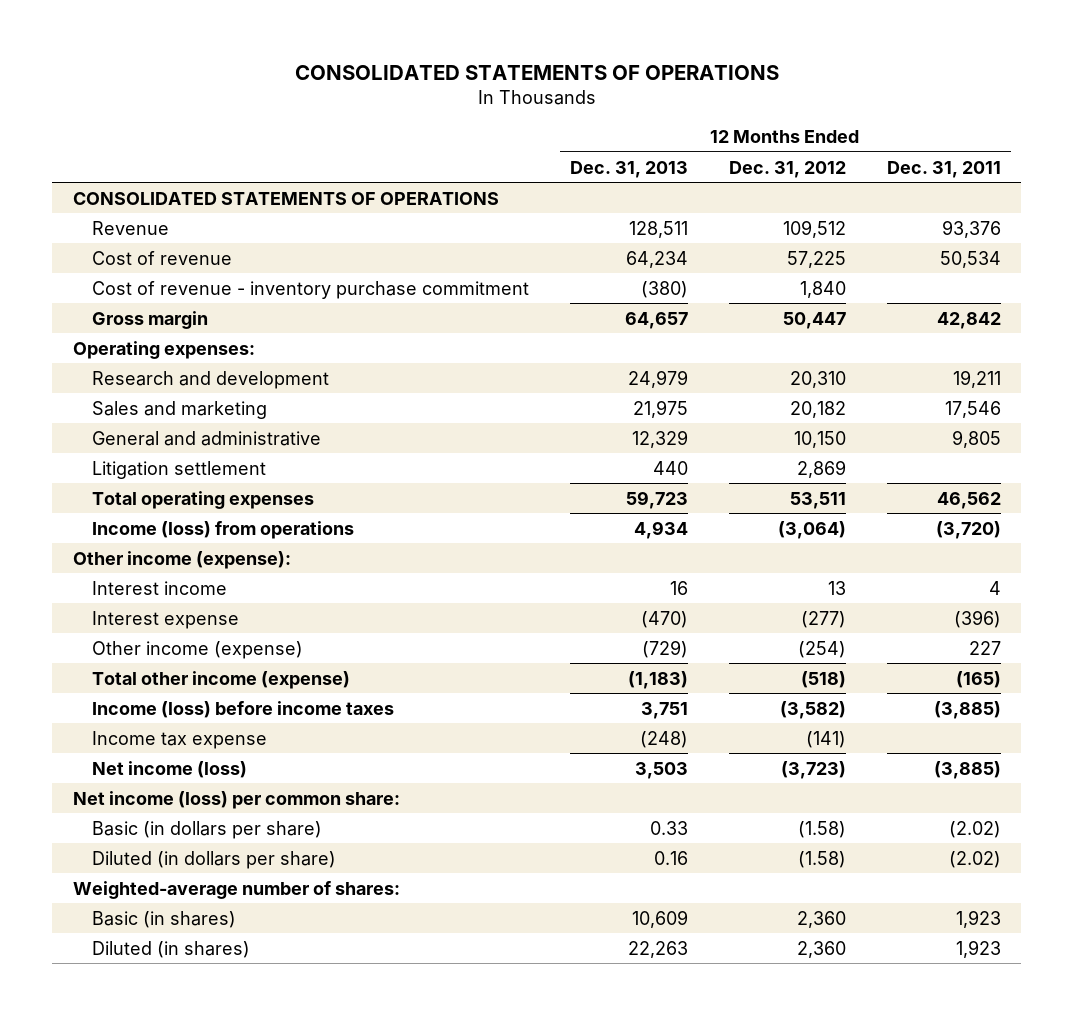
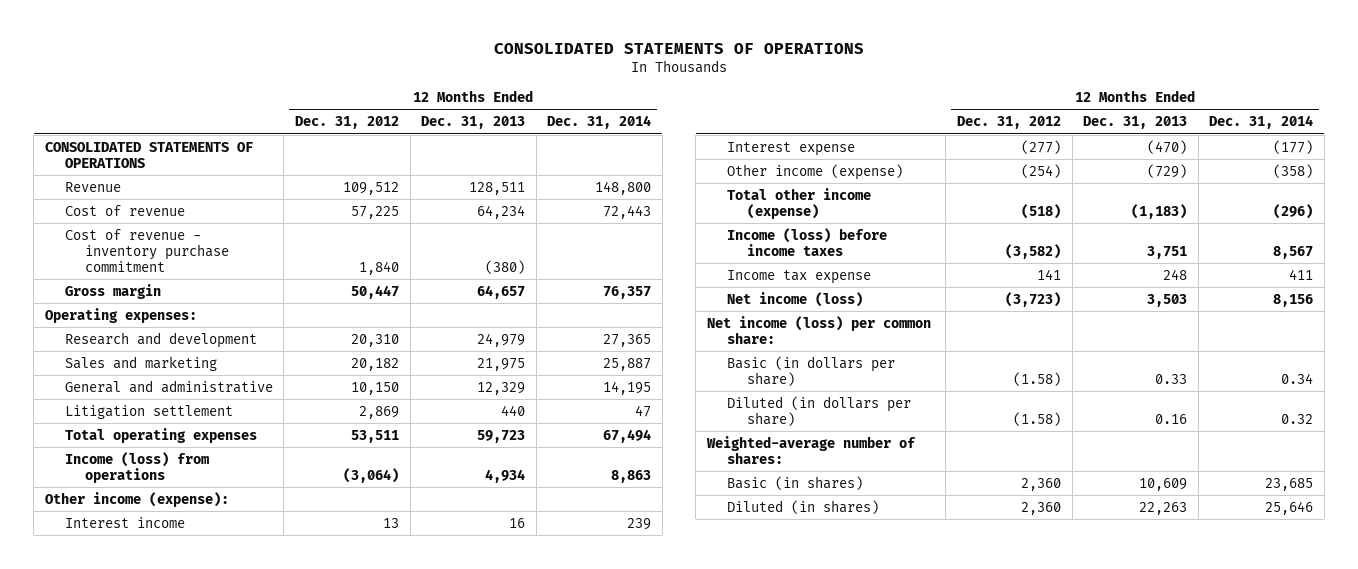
- | 12 Months Ended Dec. 31, 2013 | 12 Months Ended Dec. 31, 2012 | 12 Months Ended Dec. 31, 2011
+ | 12 Months Ended Dec. 31, 2012 | 12 Months Ended Dec. 31, 2013 | 12 Months Ended Dec. 31, 2014
- Income tax expense | (248) | (141) |
+ Income tax expense | 141 | 248 | 411

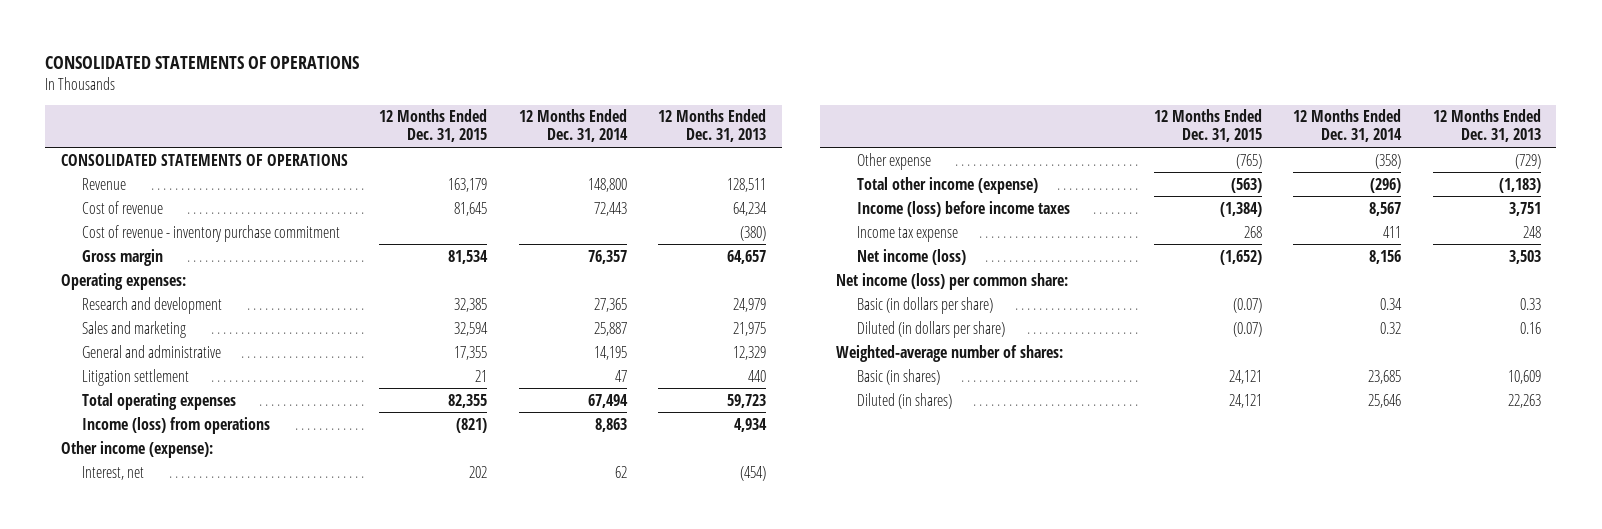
- | 12 Months Ended Dec. 31, 2012 | 12 Months Ended Dec. 31, 2013 | 12 Months Ended Dec. 31, 2014
+ | 12 Months Ended Dec. 31, 2015 | 12 Months Ended Dec. 31, 2014 | 12 Months Ended Dec. 31, 2013
- Interest income | 13 | 16 | 239
- Interest expense | (277) | (470) | (177)
- Other income (expense) | (254) | (729) | (358)
+ Interest, net | 202 | 62 | (454)
+ Other expense | (765) | (358) | (729)

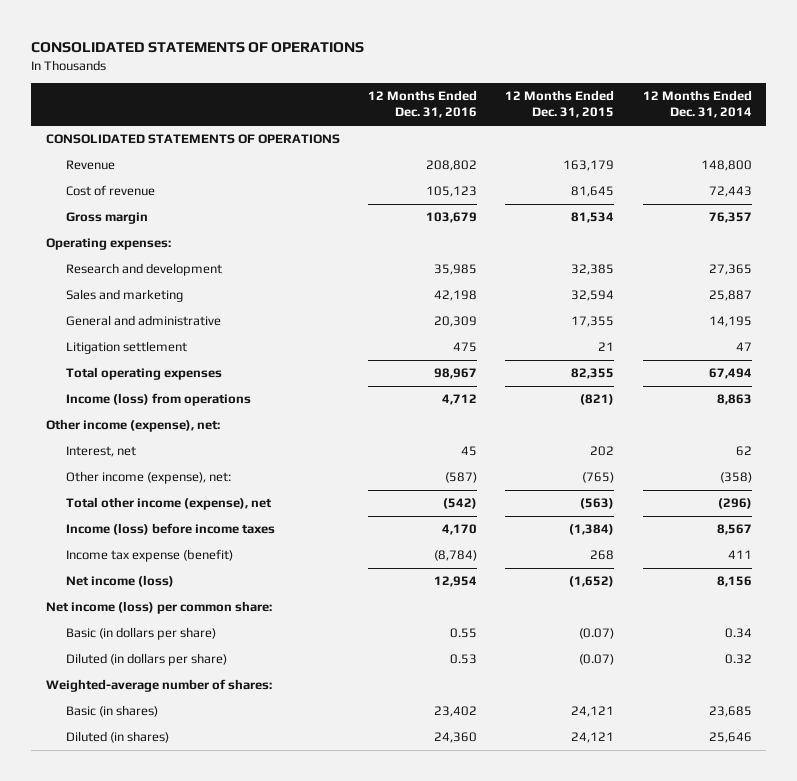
- | 12 Months Ended Dec. 31, 2015 | 12 Months Ended Dec. 31, 2014 | 12 Months Ended Dec. 31, 2013
+ | 12 Months Ended Dec. 31, 2016 | 12 Months Ended Dec. 31, 2015 | 12 Months Ended Dec. 31, 2014
- Cost of revenue - inventory purchase commitment | | | (380)
- Other income (expense):
+ Other income (expense), net:
- Other expense | (765) | (358) | (729)
- Total other income (expense) | (563) | (296) | (1,183)
+ Other income (expense), net: | (587) | (765) | (358)
+ Total other income (expense), net | (542) | (563) | (296)
- Income tax expense | 268 | 411 | 248
+ Income tax expense (benefit) | (8,784) | 268 | 411

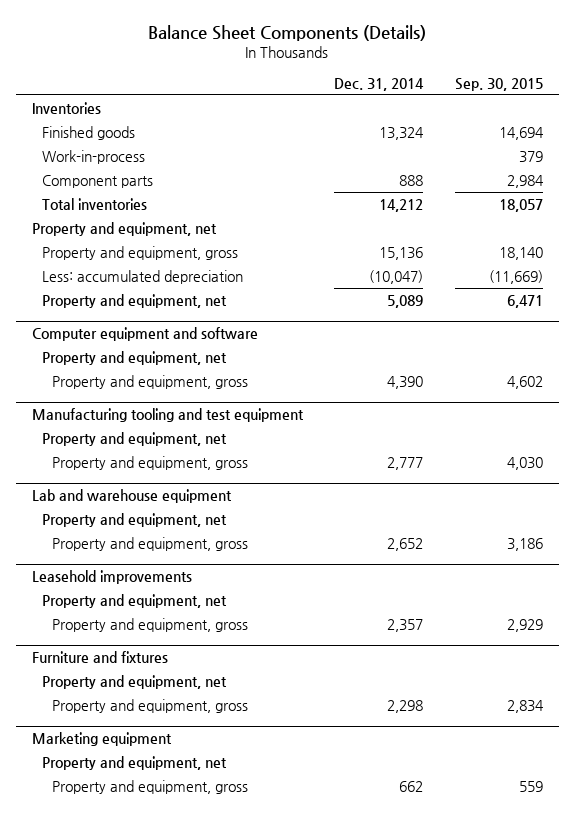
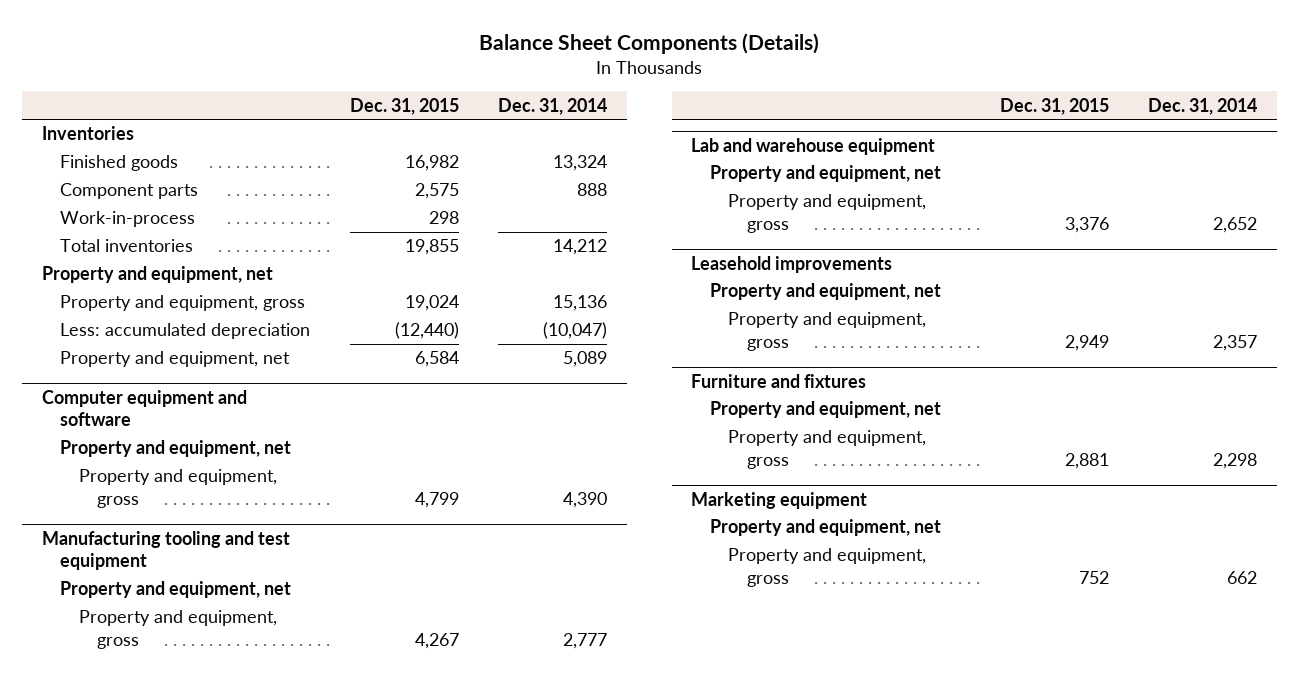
- | Dec. 31, 2014 | Sep. 30, 2015
+ | Dec. 31, 2015 | Dec. 31, 2014
moved down: Work-in-process | 298 |

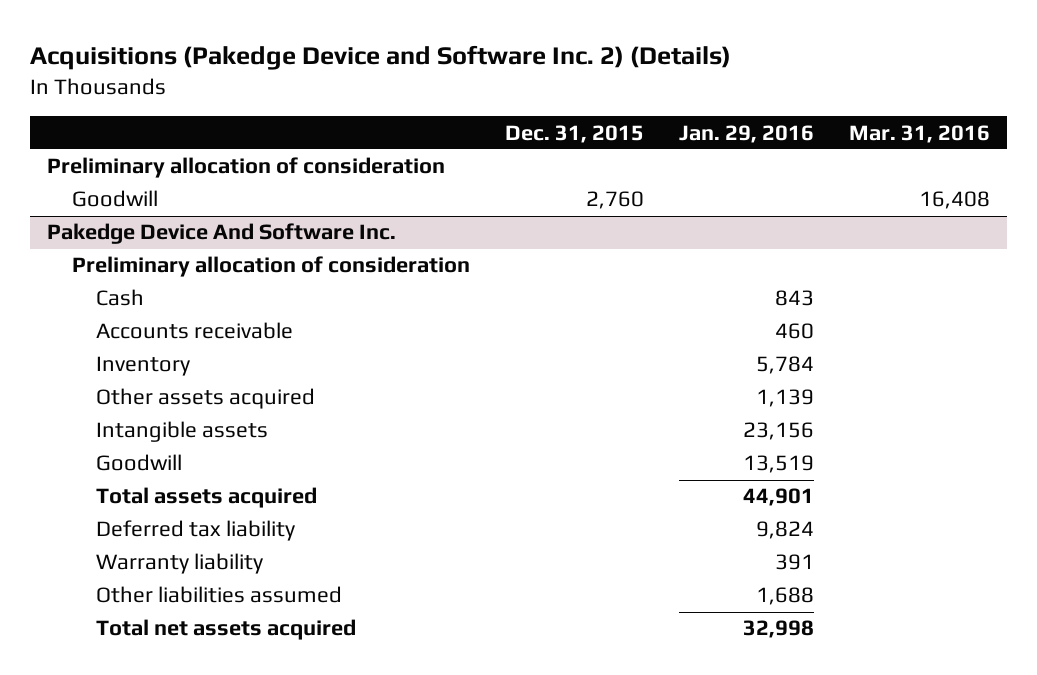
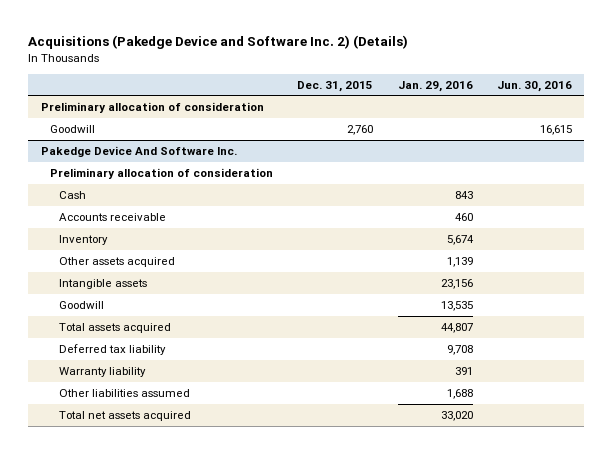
- | Dec. 31, 2015 | Jan. 29, 2016 | Mar. 31, 2016
+ | Dec. 31, 2015 | Jan. 29, 2016 | Jun. 30, 2016
@ Pakedge Device And Software Inc.
- Inventory | | 5,784 |
+ Inventory | | 5,674 |
- Goodwill | | 13,519 |
- Total assets acquired | | 44,901 |
- Deferred tax liability | | 9,824 |
+ Goodwill | | 13,535 |
+ Total assets acquired | | 44,807 |
+ Deferred tax liability | | 9,708 |
- Total net assets acquired | | 32,998 |
+ Total net assets acquired | | 33,020 |

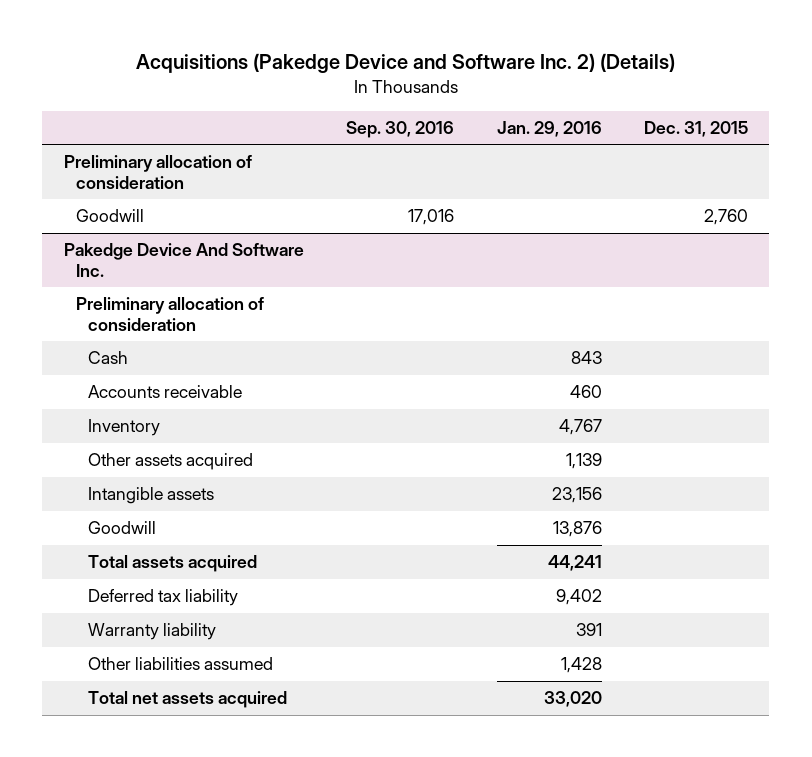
- | Dec. 31, 2015 | Jan. 29, 2016 | Jun. 30, 2016
+ | Sep. 30, 2016 | Jan. 29, 2016 | Dec. 31, 2015
@ Pakedge Device And Software Inc.
- Inventory | | 5,674 |
+ Inventory | | 4,767 |
- Goodwill | | 13,535 |
- Total assets acquired | | 44,807 |
- Deferred tax liability | | 9,708 |
+ Goodwill | | 13,876 |
+ Total assets acquired | | 44,241 |
+ Deferred tax liability | | 9,402 |
- Other liabilities assumed | | 1,688 |
+ Other liabilities assumed | | 1,428 |

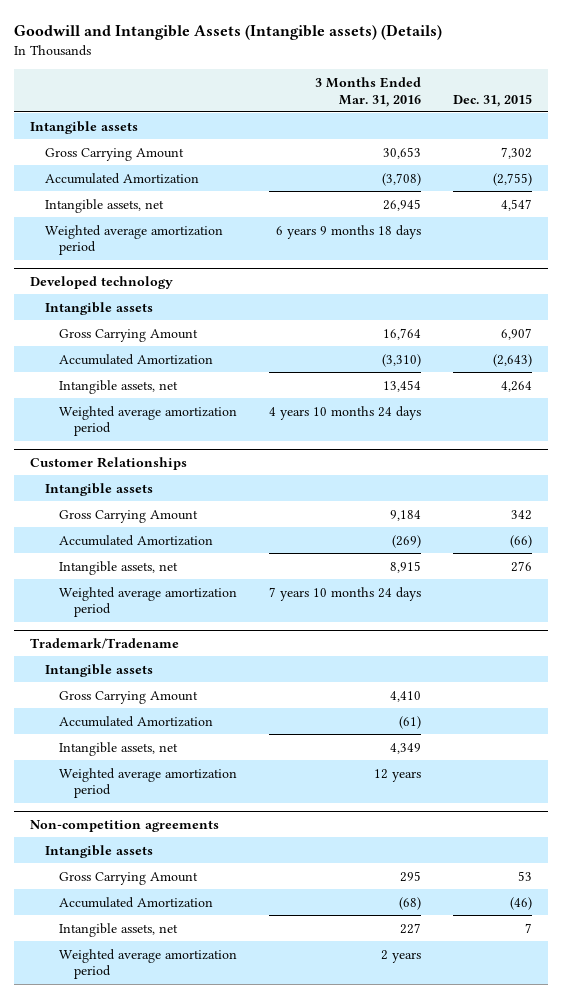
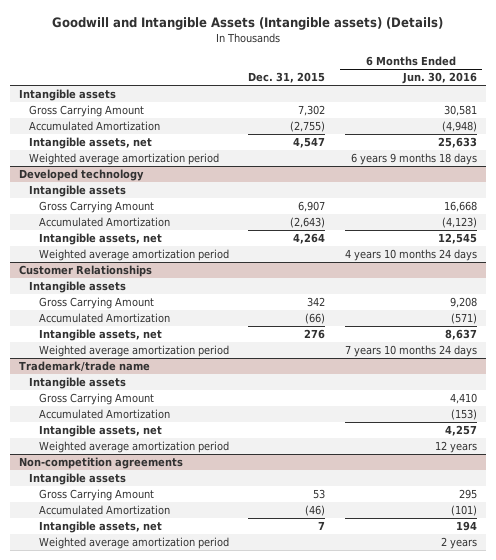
- | 3 Months Ended Mar. 31, 2016 | Dec. 31, 2015
+ | Dec. 31, 2015 | 6 Months Ended Jun. 30, 2016
- Trademark/Tradename
+ Trademark/trade name

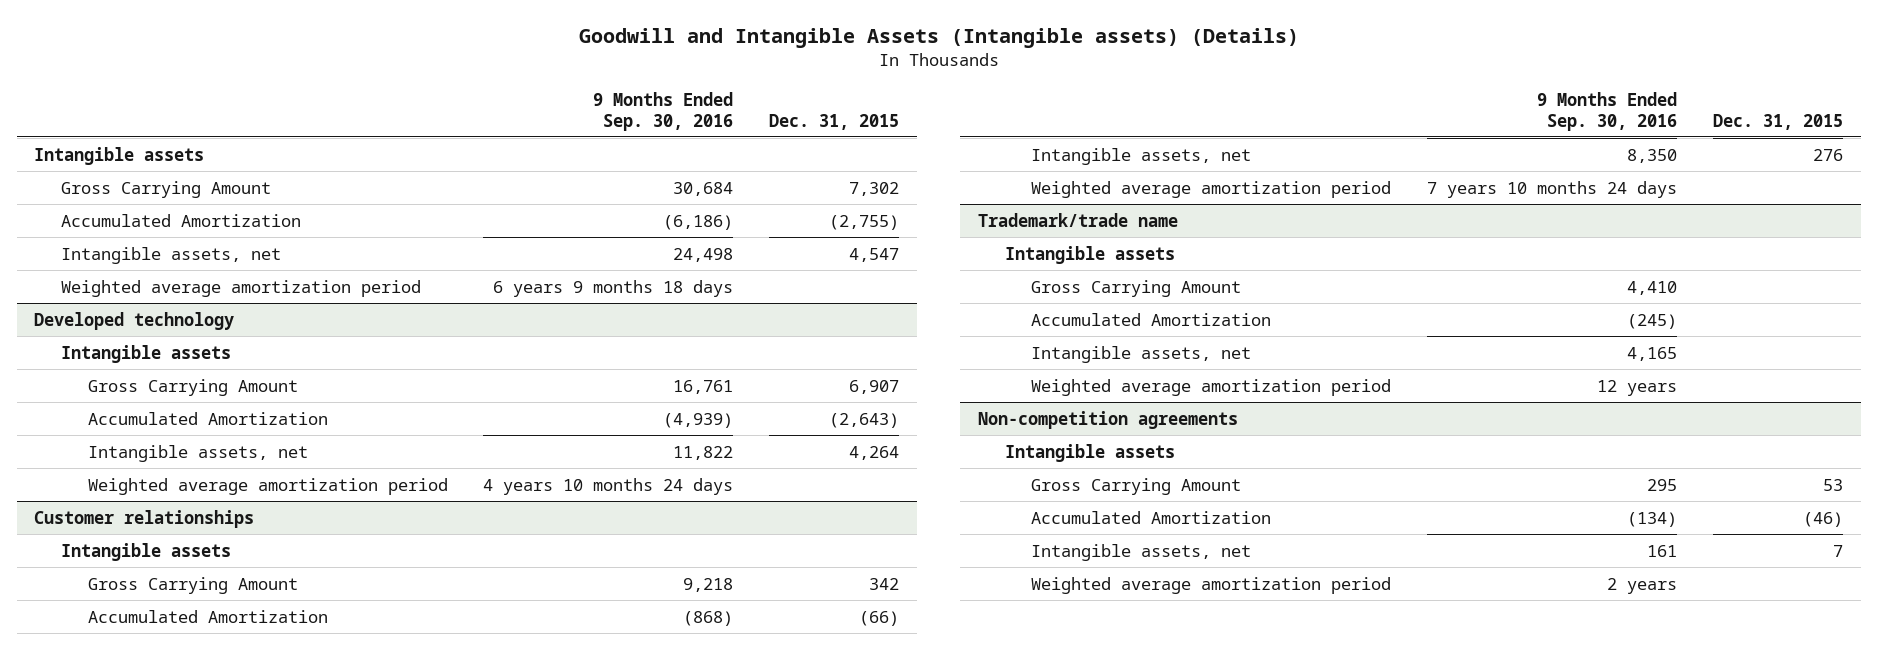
- | Dec. 31, 2015 | 6 Months Ended Jun. 30, 2016
+ | 9 Months Ended Sep. 30, 2016 | Dec. 31, 2015
- Customer Relationships
+ Customer relationships

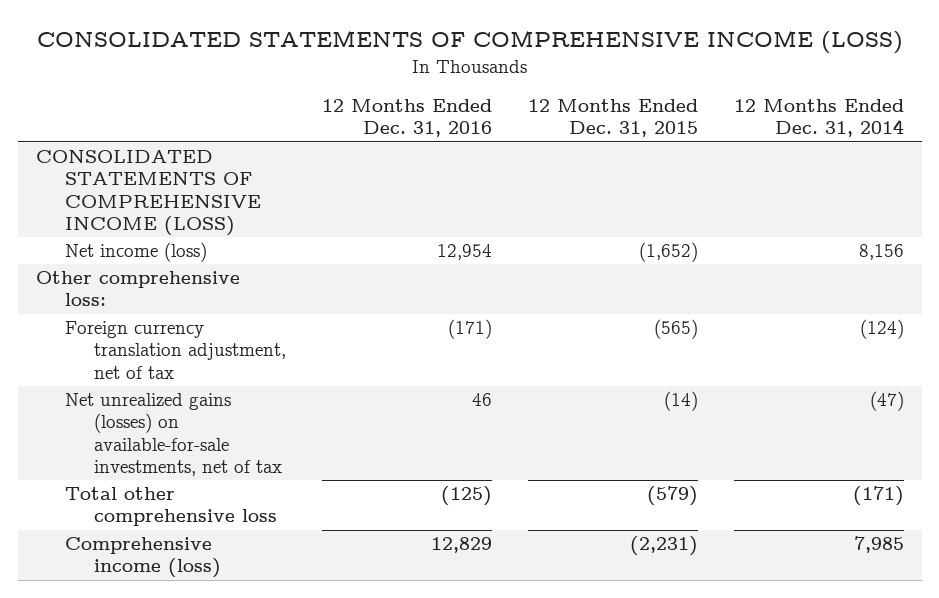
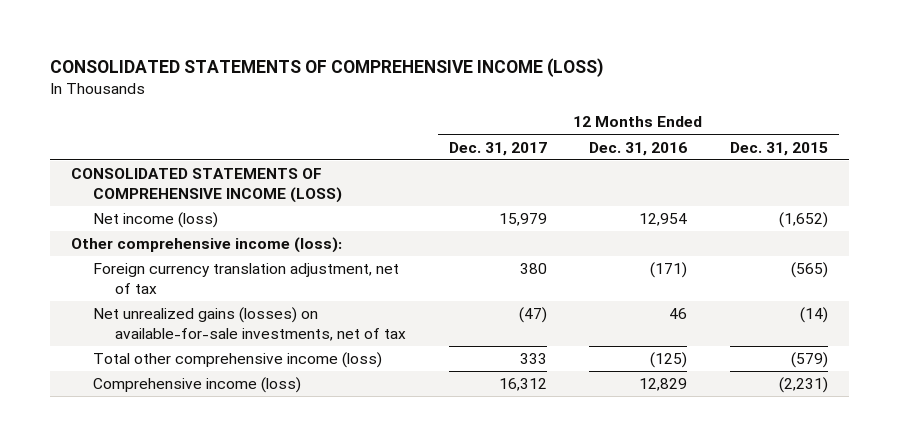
- | 12 Months Ended Dec. 31, 2016 | 12 Months Ended Dec. 31, 2015 | 12 Months Ended Dec. 31, 2014
+ | 12 Months Ended Dec. 31, 2017 | 12 Months Ended Dec. 31, 2016 | 12 Months Ended Dec. 31, 2015
- Other comprehensive loss:
+ Other comprehensive income (loss):
- Total other comprehensive loss | (125) | (579) | (171)
+ Total other comprehensive income (loss) | 333 | (125) | (579)

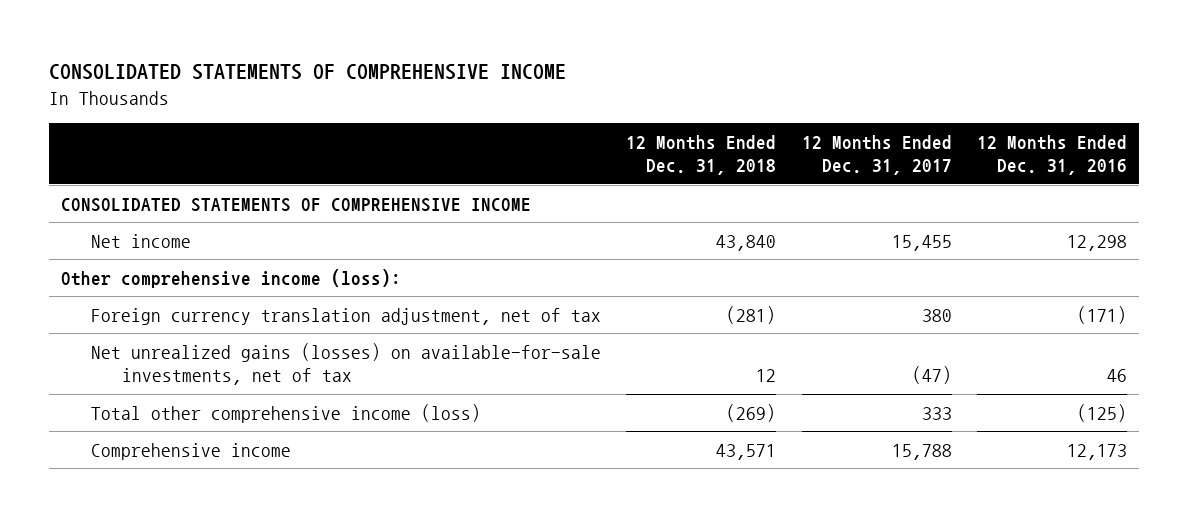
- CONSOLIDATED STATEMENTS OF COMPREHENSIVE INCOME (LOSS)
+ CONSOLIDATED STATEMENTS OF COMPREHENSIVE INCOME
- | 12 Months Ended Dec. 31, 2017 | 12 Months Ended Dec. 31, 2016 | 12 Months Ended Dec. 31, 2015
+ | 12 Months Ended Dec. 31, 2018 | 12 Months Ended Dec. 31, 2017 | 12 Months Ended Dec. 31, 2016
- CONSOLIDATED STATEMENTS OF COMPREHENSIVE INCOME (LOSS)
- Net income (loss) | 15,979 | 12,954 | (1,652)
+ CONSOLIDATED STATEMENTS OF COMPREHENSIVE INCOME
+ Net income | 43,840 | 15,455 | 12,298
- Comprehensive income (loss) | 16,312 | 12,829 | (2,231)
+ Comprehensive income | 43,571 | 15,788 | 12,173

